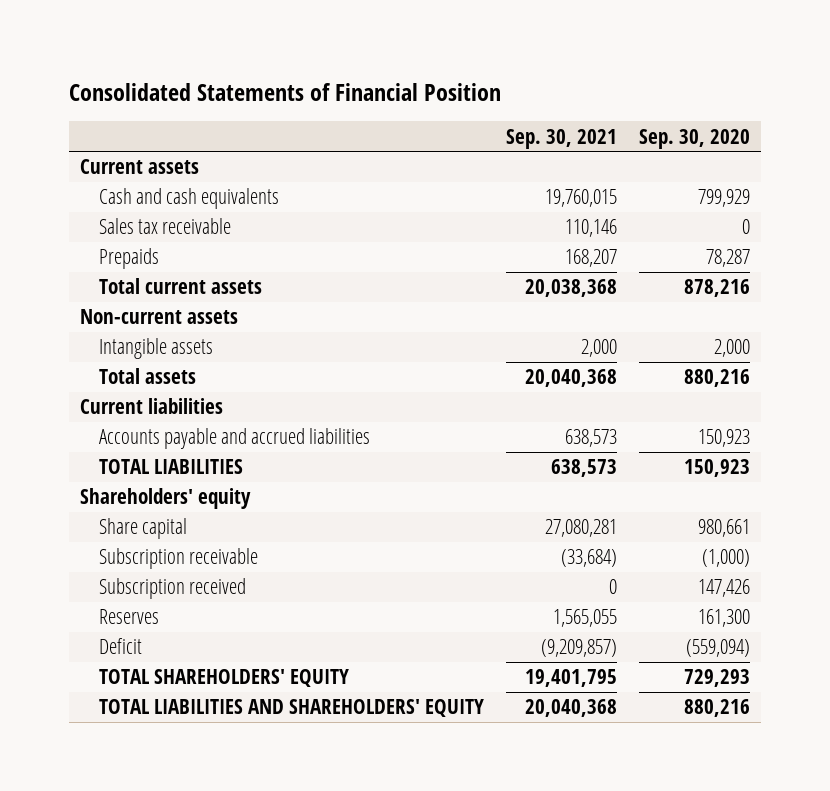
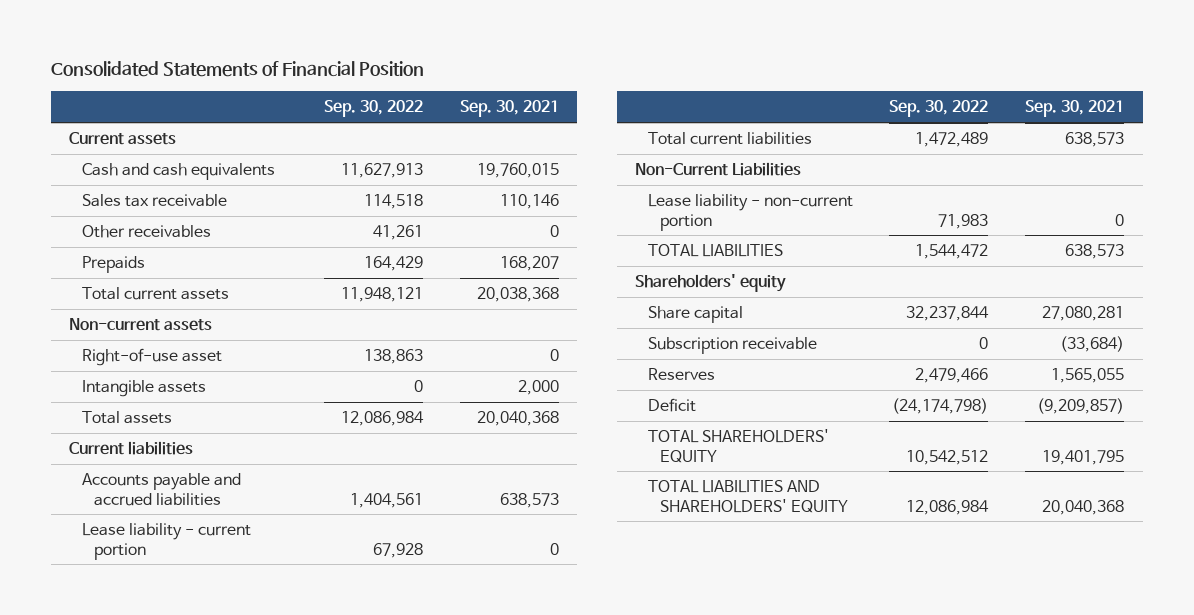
- | Sep. 30, 2021 | Sep. 30, 2020
+ | Sep. 30, 2022 | Sep. 30, 2021
+ Other receivables | 41,261 | 0
+ Right-of-use asset | 138,863 | 0
+ Lease liability - current portion | 67,928 | 0
+ Total current liabilities | 1,472,489 | 638,573
+ Non-Current Liabilities
+ Lease liability - non-current portion | 71,983 | 0
- Subscription received | 0 | 147,426

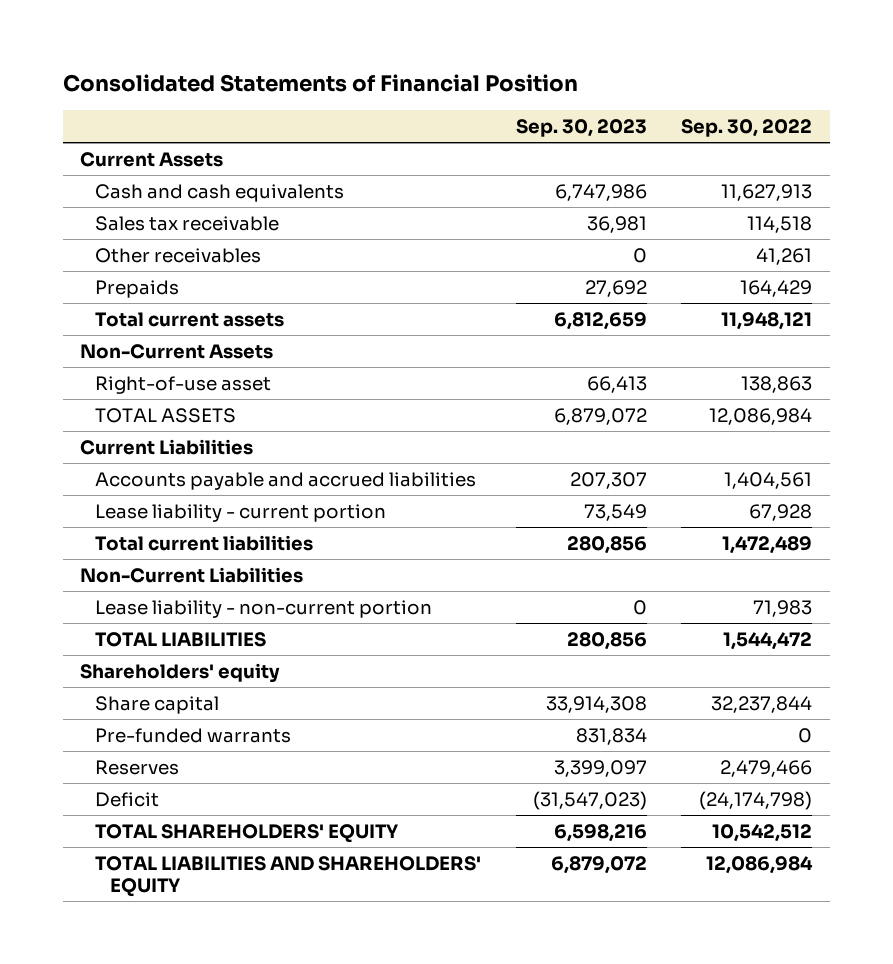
- | Sep. 30, 2022 | Sep. 30, 2021
+ | Sep. 30, 2023 | Sep. 30, 2022
- Current assets
+ Current Assets
- Non-current assets
+ Non-Current Assets
- Intangible assets | 0 | 2,000
- Total assets | 12,086,984 | 20,040,368
- Current liabilities
+ TOTAL ASSETS | 6,879,072 | 12,086,984
+ Current Liabilities
- Subscription receivable | 0 | (33,684)
+ Pre-funded warrants | 831,834 | 0

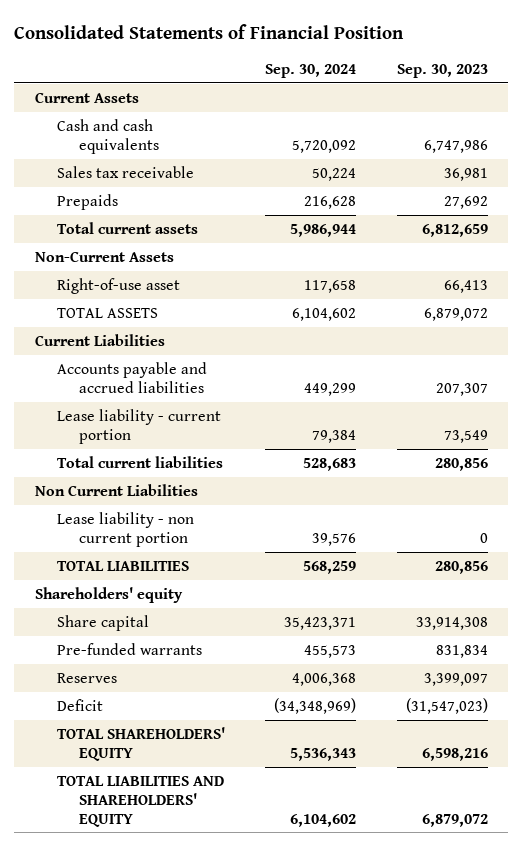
- | Sep. 30, 2023 | Sep. 30, 2022
+ | Sep. 30, 2024 | Sep. 30, 2023
- Other receivables | 0 | 41,261
- Non-Current Liabilities
- Lease liability - non-current portion | 0 | 71,983
+ Non Current Liabilities
+ Lease liability - non current portion | 39,576 | 0

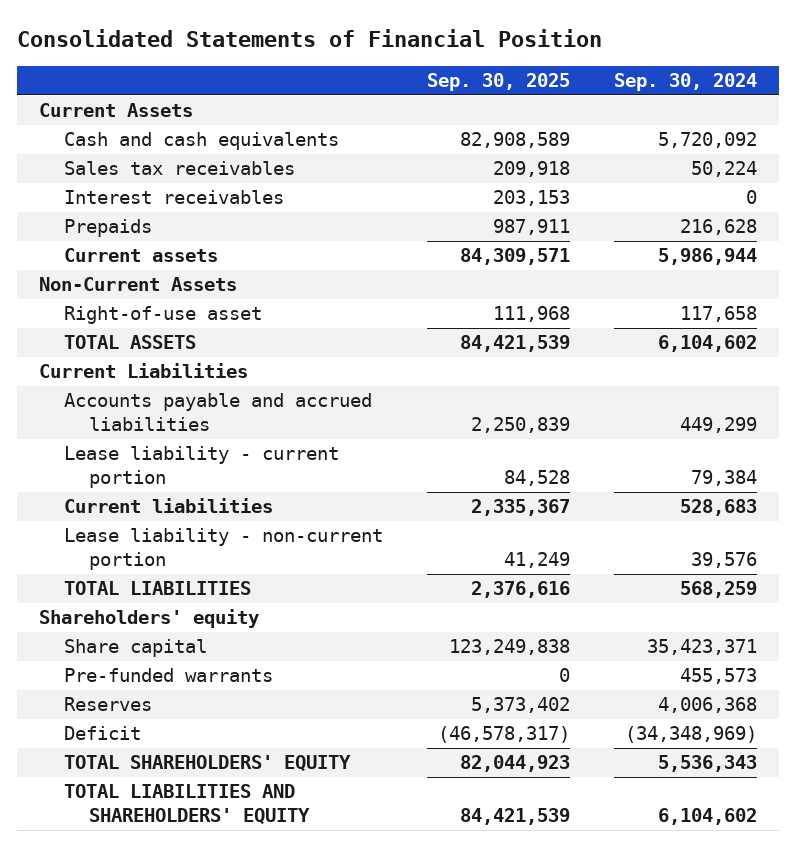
- | Sep. 30, 2024 | Sep. 30, 2023
+ | Sep. 30, 2025 | Sep. 30, 2024
- Sales tax receivable | 50,224 | 36,981
+ Sales tax receivables | 209,918 | 50,224
+ Interest receivables | 203,153 | 0
- Total current assets | 5,986,944 | 6,812,659
+ Current assets | 84,309,571 | 5,986,944
- Total current liabilities | 528,683 | 280,856
- Non Current Liabilities
- Lease liability - non current portion | 39,576 | 0
+ Current liabilities | 2,335,367 | 528,683
+ Lease liability - non-current portion | 41,249 | 39,576

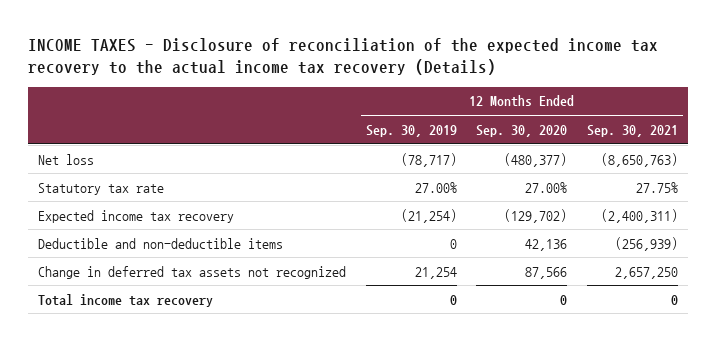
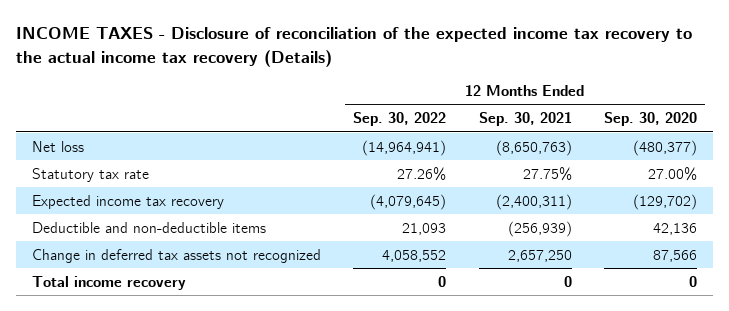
- | 12 Months Ended Sep. 30, 2019 | 12 Months Ended Sep. 30, 2020 | 12 Months Ended Sep. 30, 2021
+ | 12 Months Ended Sep. 30, 2022 | 12 Months Ended Sep. 30, 2021 | 12 Months Ended Sep. 30, 2020
- Total income tax recovery | 0 | 0 | 0
+ Total income recovery | 0 | 0 | 0

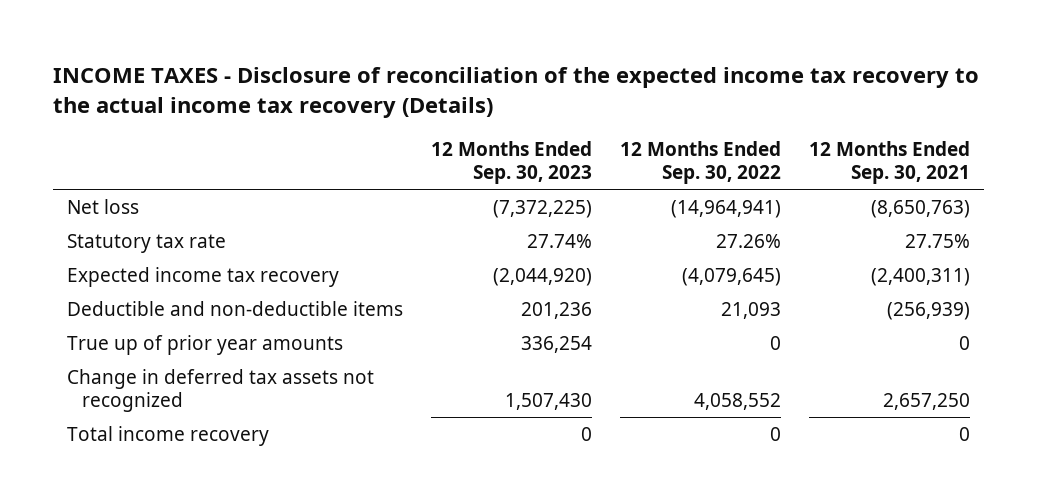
- | 12 Months Ended Sep. 30, 2022 | 12 Months Ended Sep. 30, 2021 | 12 Months Ended Sep. 30, 2020
+ | 12 Months Ended Sep. 30, 2023 | 12 Months Ended Sep. 30, 2022 | 12 Months Ended Sep. 30, 2021
+ True up of prior year amounts | 336,254 | 0 | 0

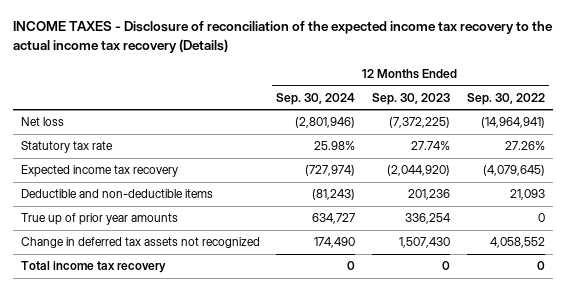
- | 12 Months Ended Sep. 30, 2023 | 12 Months Ended Sep. 30, 2022 | 12 Months Ended Sep. 30, 2021
+ | 12 Months Ended Sep. 30, 2024 | 12 Months Ended Sep. 30, 2023 | 12 Months Ended Sep. 30, 2022
- Total income recovery | 0 | 0 | 0
+ Total income tax recovery | 0 | 0 | 0

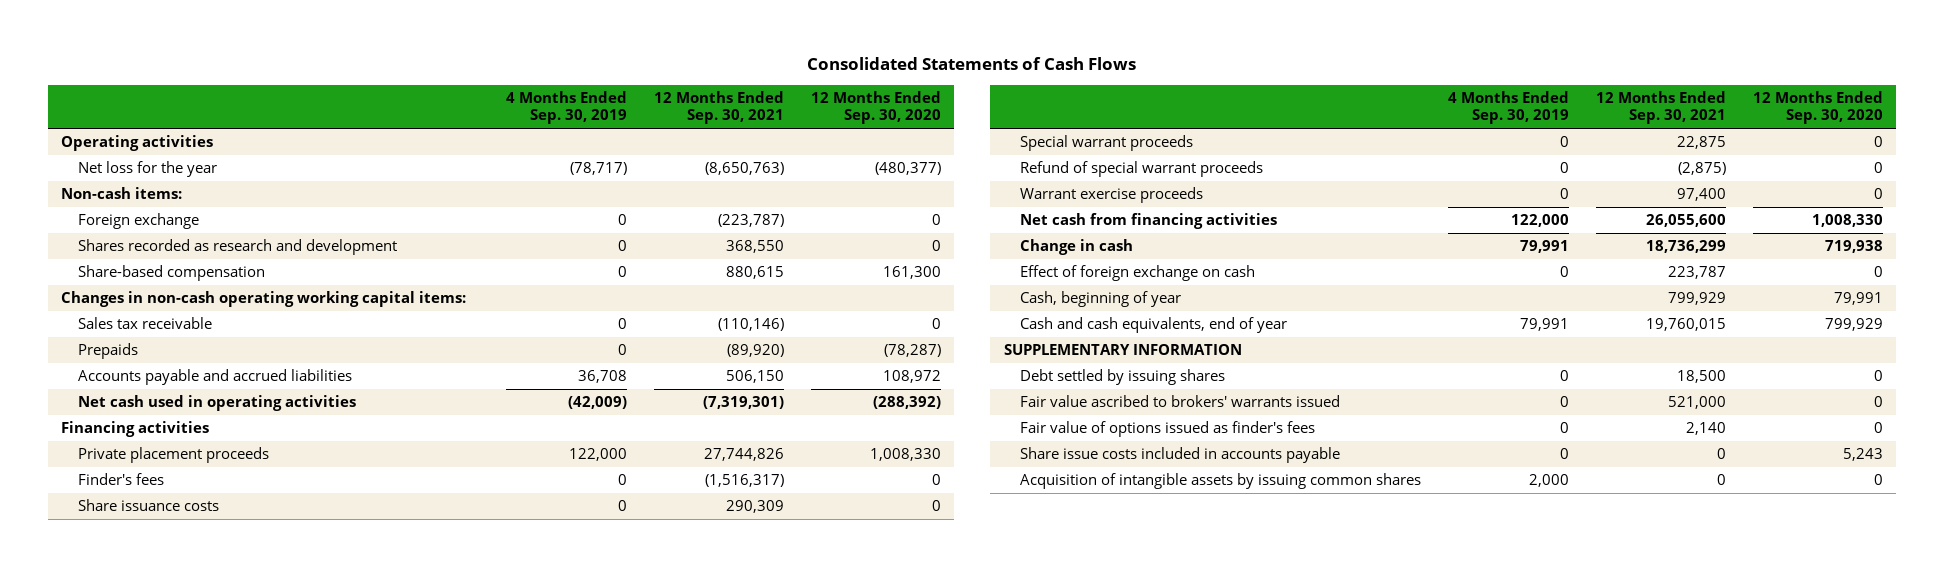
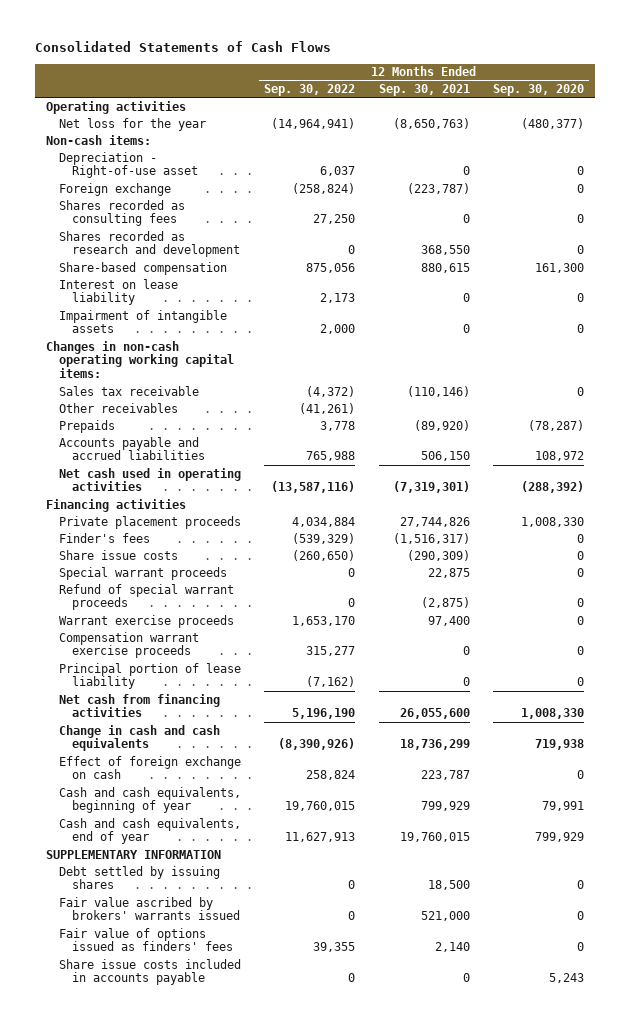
- | 4 Months Ended Sep. 30, 2019 | 12 Months Ended Sep. 30, 2021 | 12 Months Ended Sep. 30, 2020
+ | 12 Months Ended Sep. 30, 2022 | 12 Months Ended Sep. 30, 2021 | 12 Months Ended Sep. 30, 2020
+ Depreciation - Right-of-use asset | 6,037 | 0 | 0
+ Shares recorded as consulting fees | 27,250 | 0 | 0
+ Interest on lease liability | 2,173 | 0 | 0
+ Impairment of intangible assets | 2,000 | 0 | 0
+ Other receivables | (41,261) | |
- Share issuance costs | 0 | 290,309 | 0
+ Share issue costs | (260,650) | (290,309) | 0
+ Compensation warrant exercise proceeds | 315,277 | 0 | 0
+ Principal portion of lease liability | (7,162) | 0 | 0
- Change in cash | 79,991 | 18,736,299 | 719,938
+ Change in cash and cash equivalents | (8,390,926) | 18,736,299 | 719,938
- Cash, beginning of year | | 799,929 | 79,991
+ Cash and cash equivalents, beginning of year | 19,760,015 | 799,929 | 79,991
- Fair value ascribed to brokers' warrants issued | 0 | 521,000 | 0
- Fair value of options issued as finder's fees | 0 | 2,140 | 0
+ Fair value ascribed by brokers' warrants issued | 0 | 521,000 | 0
+ Fair value of options issued as finders' fees | 39,355 | 2,140 | 0
- Acquisition of intangible assets by issuing common shares | 2,000 | 0 | 0

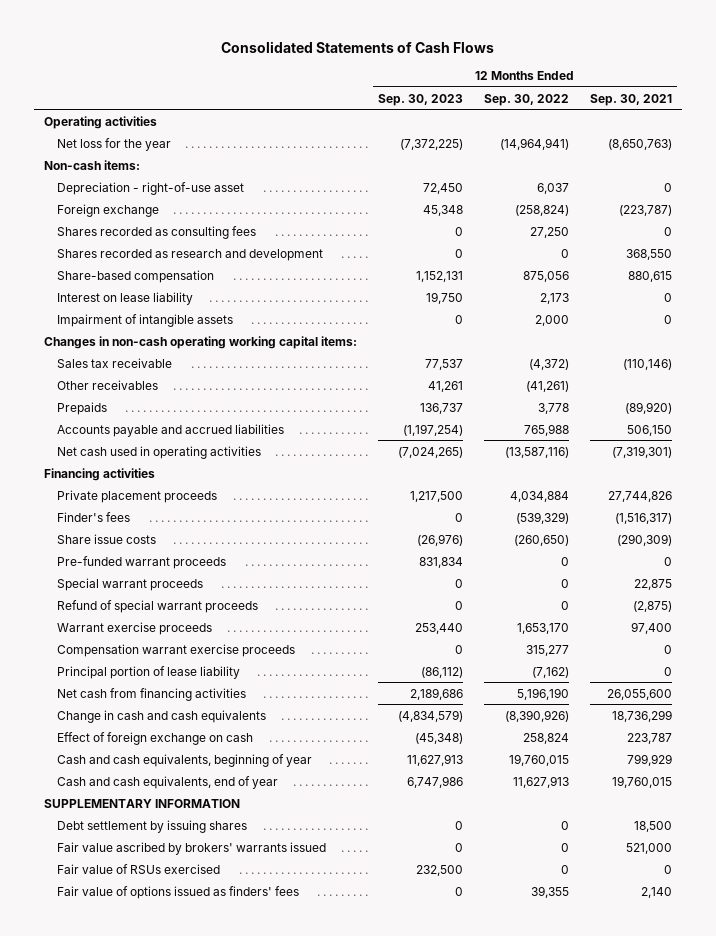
- | 12 Months Ended Sep. 30, 2022 | 12 Months Ended Sep. 30, 2021 | 12 Months Ended Sep. 30, 2020
+ | 12 Months Ended Sep. 30, 2023 | 12 Months Ended Sep. 30, 2022 | 12 Months Ended Sep. 30, 2021
- Depreciation - Right-of-use asset | 6,037 | 0 | 0
+ Depreciation - right-of-use asset | 72,450 | 6,037 | 0
+ Pre-funded warrant proceeds | 831,834 | 0 | 0
- Debt settled by issuing shares | 0 | 18,500 | 0
+ Debt settlement by issuing shares | 0 | 0 | 18,500
+ Fair value of RSUs exercised | 232,500 | 0 | 0
- Share issue costs included in accounts payable | 0 | 0 | 5,243

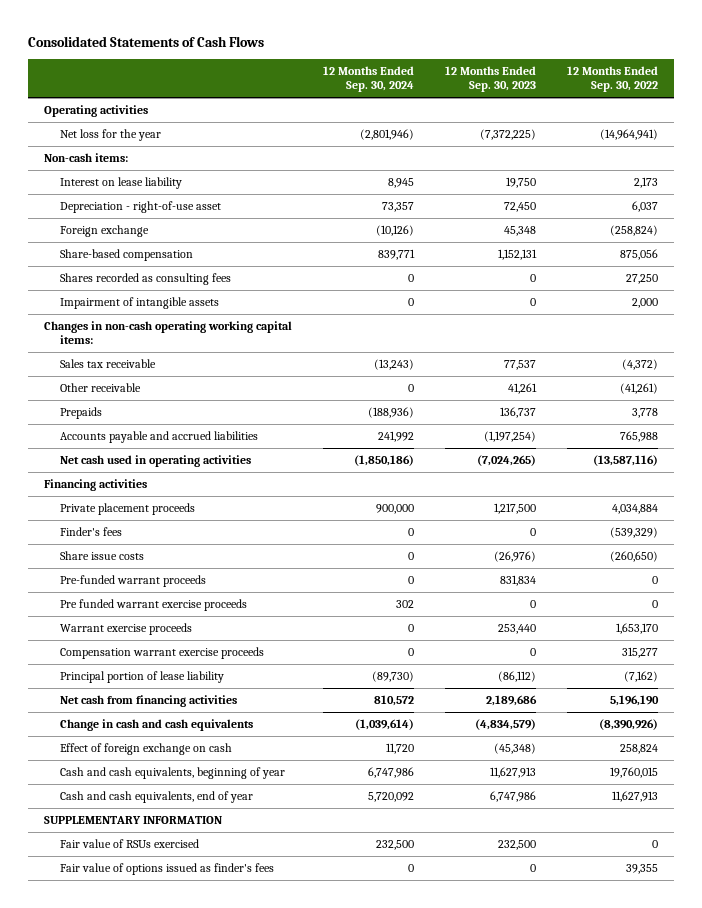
- | 12 Months Ended Sep. 30, 2023 | 12 Months Ended Sep. 30, 2022 | 12 Months Ended Sep. 30, 2021
+ | 12 Months Ended Sep. 30, 2024 | 12 Months Ended Sep. 30, 2023 | 12 Months Ended Sep. 30, 2022
moved up: Interest on lease liability | 8,945 | 19,750 | 2,173
- Shares recorded as research and development | 0 | 0 | 368,550
moved down: Shares recorded as consulting fees | 0 | 0 | 27,250
- Other receivables | 41,261 | (41,261) |
+ Other receivable | 0 | 41,261 | (41,261)
- Special warrant proceeds | 0 | 0 | 22,875
- Refund of special warrant proceeds | 0 | 0 | (2,875)
+ Pre funded warrant exercise proceeds | 302 | 0 | 0
- Debt settlement by issuing shares | 0 | 0 | 18,500
- Fair value ascribed by brokers' warrants issued | 0 | 0 | 521,000
- Fair value of options issued as finders' fees | 0 | 39,355 | 2,140
+ Fair value of options issued as finder's fees | 0 | 0 | 39,355

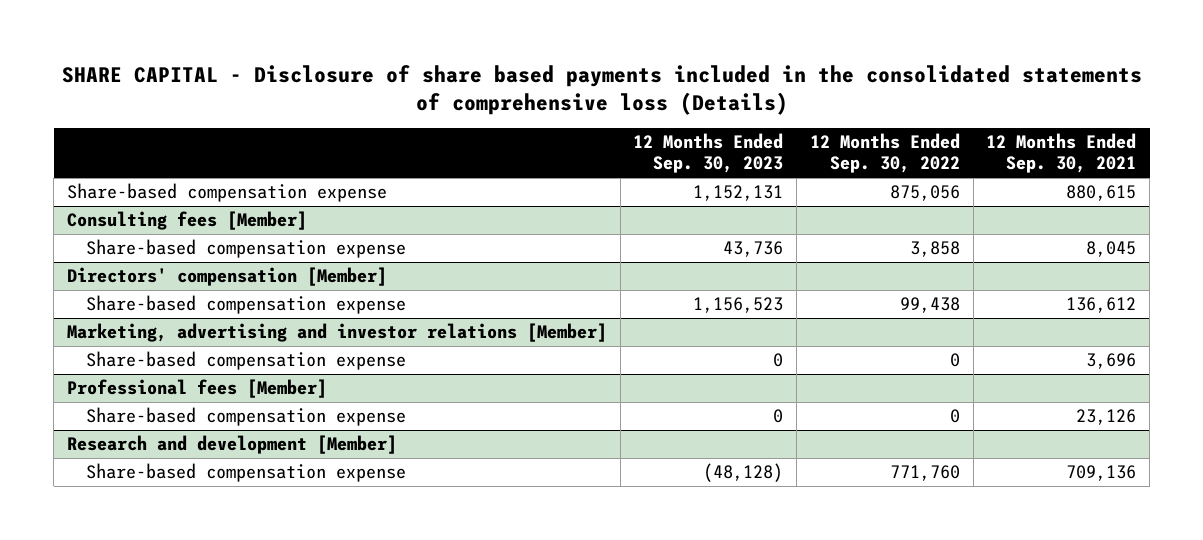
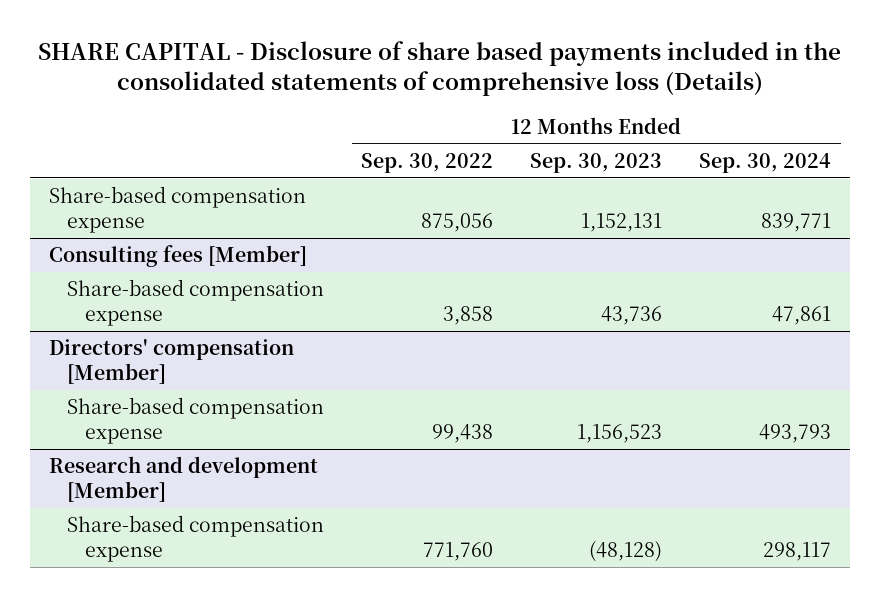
- | 12 Months Ended Sep. 30, 2023 | 12 Months Ended Sep. 30, 2022 | 12 Months Ended Sep. 30, 2021
+ | 12 Months Ended Sep. 30, 2022 | 12 Months Ended Sep. 30, 2023 | 12 Months Ended Sep. 30, 2024
- Marketing, advertising and investor relations [Member]
- Share-based compensation expense | 0 | 0 | 3,696
- Professional fees [Member]
- Share-based compensation expense | 0 | 0 | 23,126

